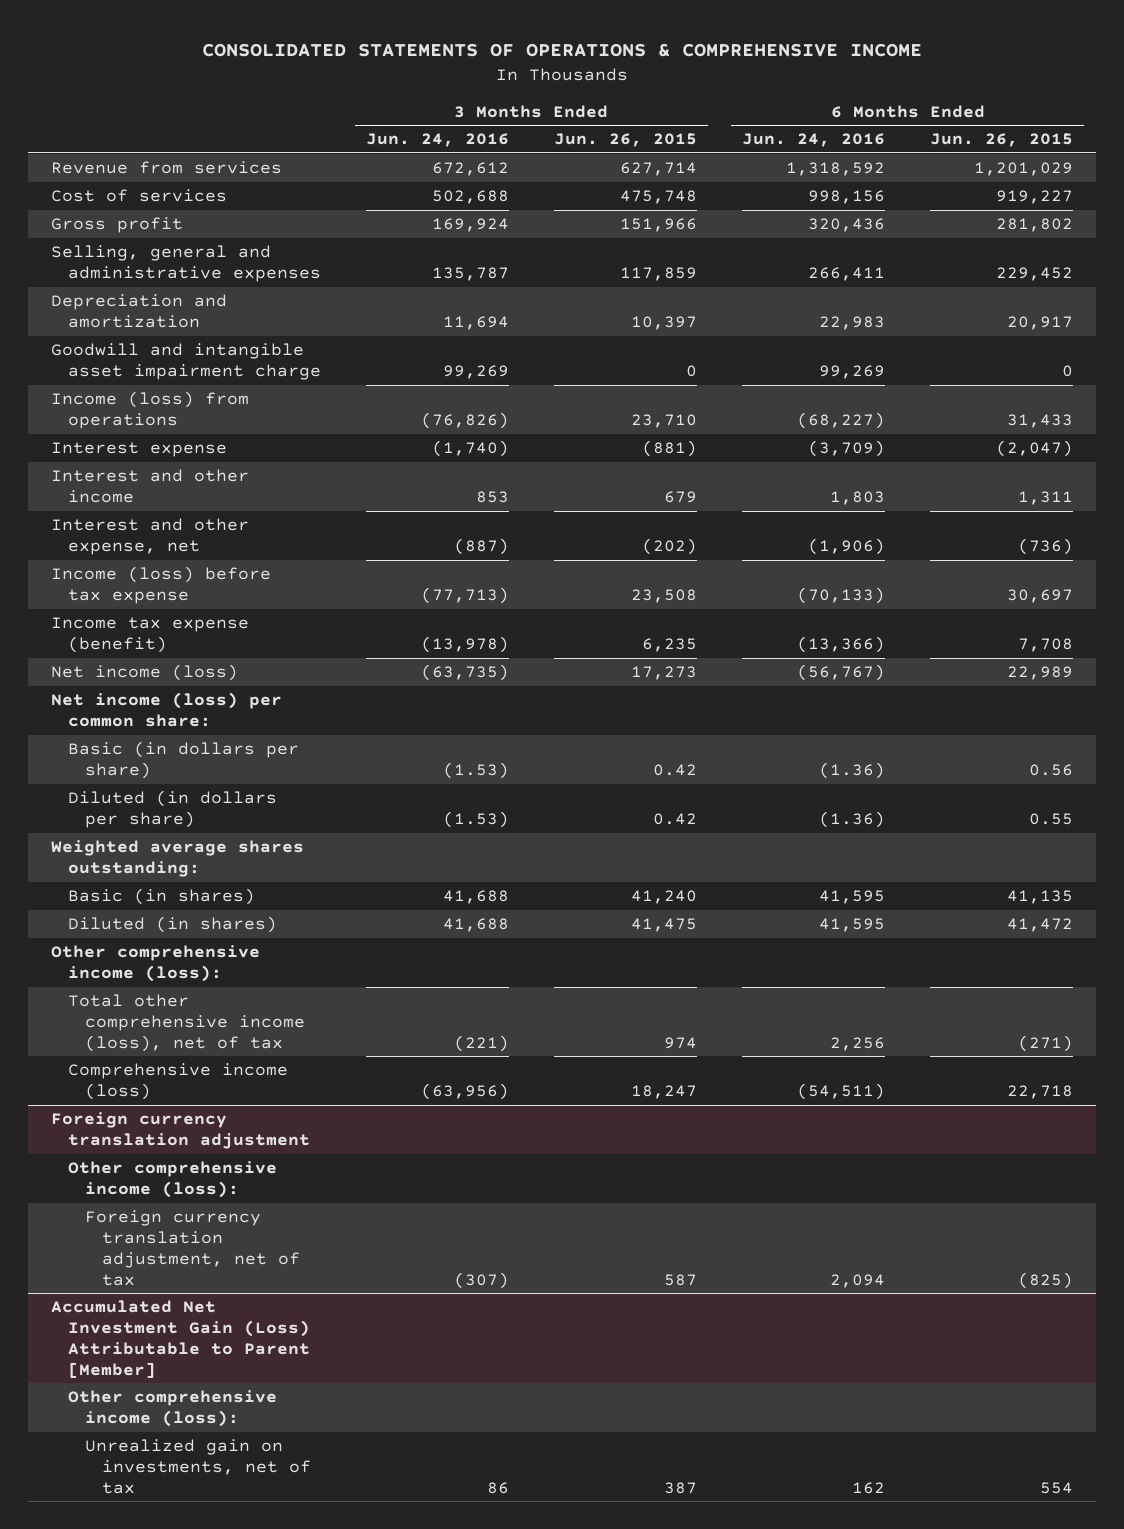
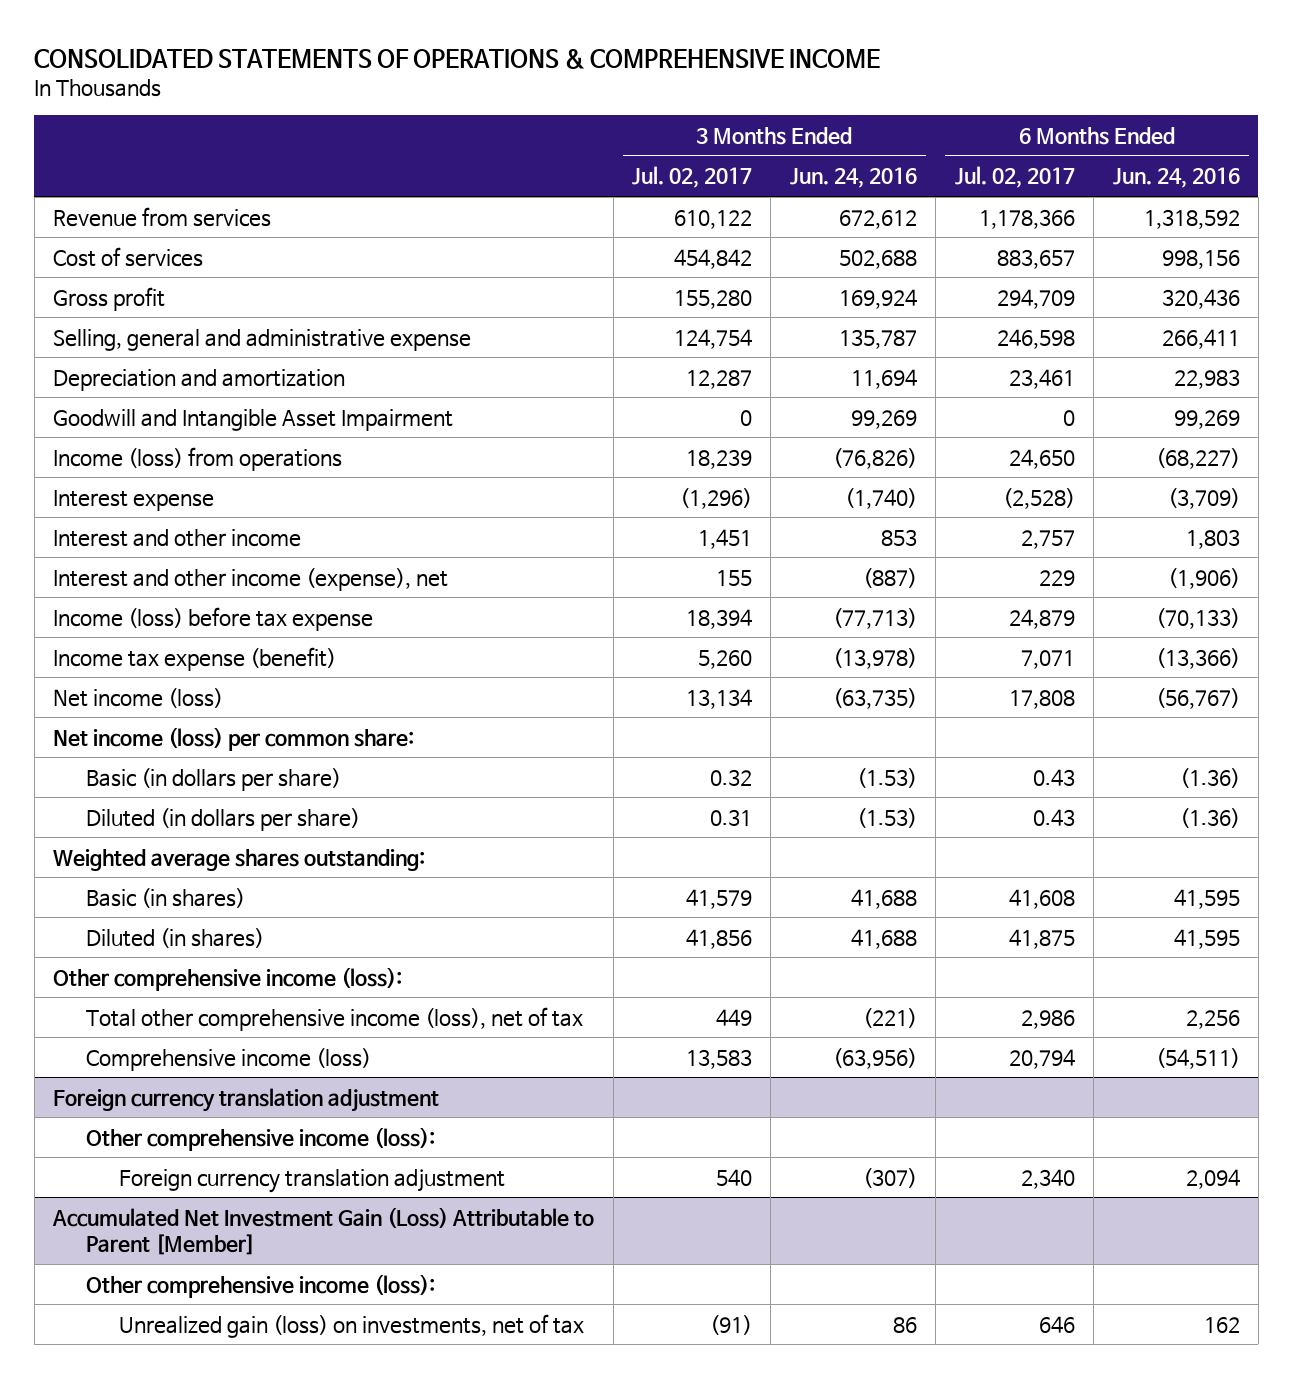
- | 3 Months Ended Jun. 24, 2016 | 3 Months Ended Jun. 26, 2015 | 6 Months Ended Jun. 24, 2016 | 6 Months Ended Jun. 26, 2015
+ | 3 Months Ended Jul. 02, 2017 | 3 Months Ended Jun. 24, 2016 | 6 Months Ended Jul. 02, 2017 | 6 Months Ended Jun. 24, 2016
- Selling, general and administrative expenses | 135,787 | 117,859 | 266,411 | 229,452
+ Selling, general and administrative expense | 124,754 | 135,787 | 246,598 | 266,411
- Goodwill and intangible asset impairment charge | 99,269 | 0 | 99,269 | 0
+ Goodwill and Intangible Asset Impairment | 0 | 99,269 | 0 | 99,269
- Interest and other expense, net | (887) | (202) | (1,906) | (736)
+ Interest and other income (expense), net | 155 | (887) | 229 | (1,906)
@ Foreign currency translation adjustment
- Foreign currency translation adjustment, net of tax | (307) | 587 | 2,094 | (825)
+ Foreign currency translation adjustment | 540 | (307) | 2,340 | 2,094
@ Accumulated Net Investment Gain (Loss) Attributable to Parent [Member]
- Unrealized gain on investments, net of tax | 86 | 387 | 162 | 554
+ Unrealized gain (loss) on investments, net of tax | (91) | 86 | 646 | 162

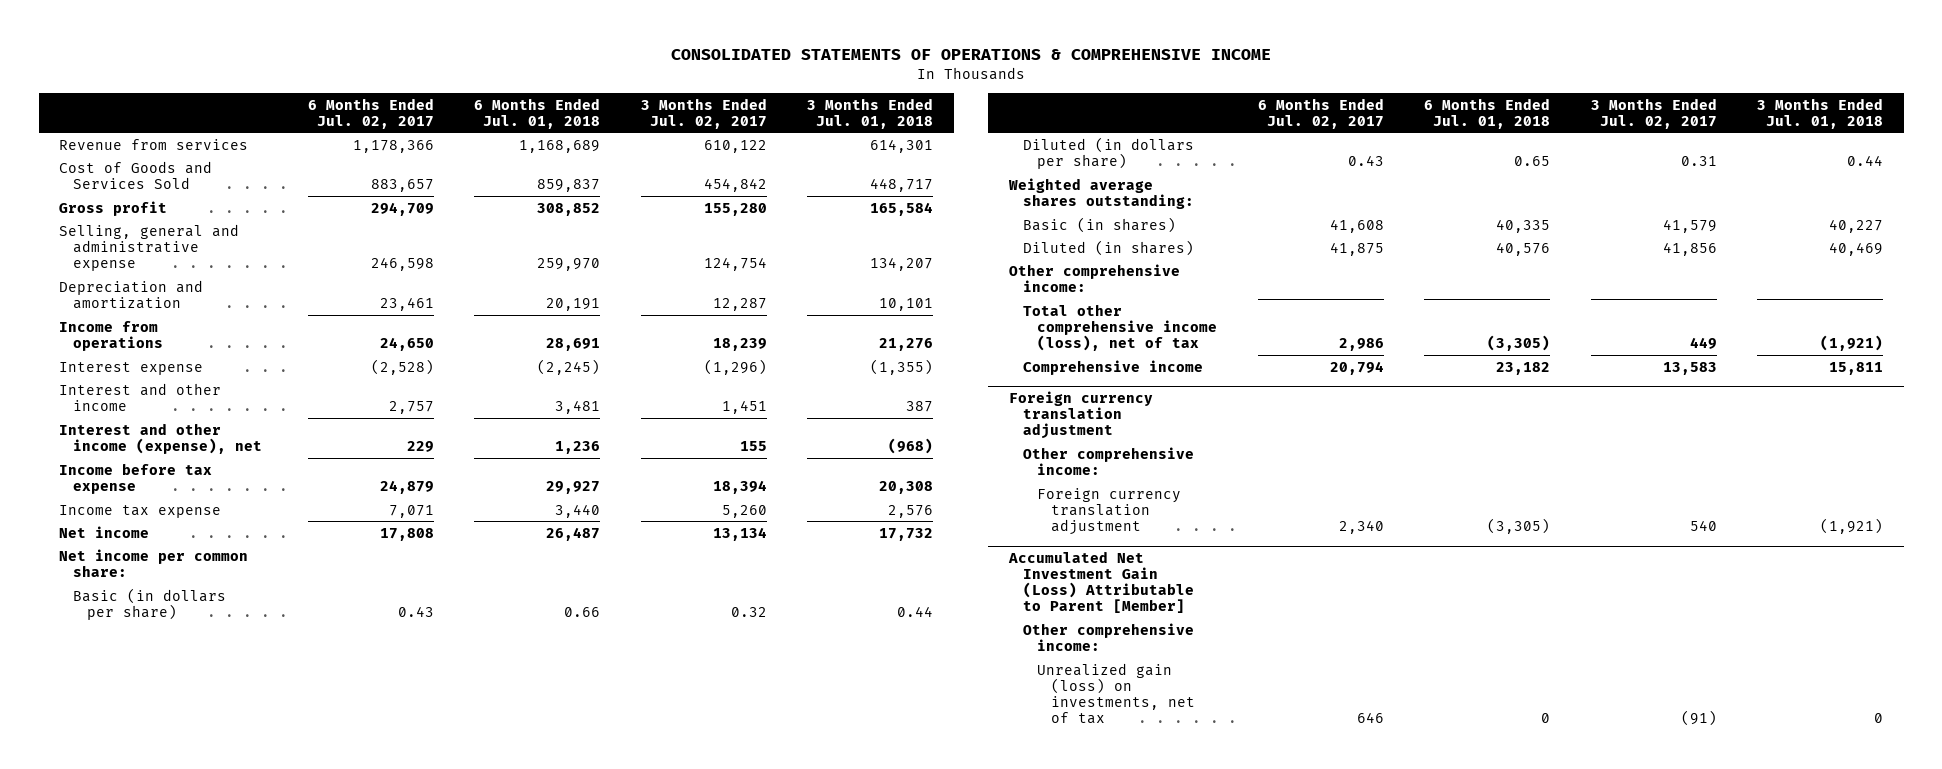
- | 3 Months Ended Jul. 02, 2017 | 3 Months Ended Jun. 24, 2016 | 6 Months Ended Jul. 02, 2017 | 6 Months Ended Jun. 24, 2016
+ | 6 Months Ended Jul. 02, 2017 | 6 Months Ended Jul. 01, 2018 | 3 Months Ended Jul. 02, 2017 | 3 Months Ended Jul. 01, 2018
- Cost of services | 454,842 | 502,688 | 883,657 | 998,156
+ Cost of Goods and Services Sold | 883,657 | 859,837 | 454,842 | 448,717
- Goodwill and Intangible Asset Impairment | 0 | 99,269 | 0 | 99,269
- Income (loss) from operations | 18,239 | (76,826) | 24,650 | (68,227)
+ Income from operations | 24,650 | 28,691 | 18,239 | 21,276
- Income (loss) before tax expense | 18,394 | (77,713) | 24,879 | (70,133)
- Income tax expense (benefit) | 5,260 | (13,978) | 7,071 | (13,366)
- Net income (loss) | 13,134 | (63,735) | 17,808 | (56,767)
- Net income (loss) per common share:
+ Income before tax expense | 24,879 | 29,927 | 18,394 | 20,308
+ Income tax expense | 7,071 | 3,440 | 5,260 | 2,576
+ Net income | 17,808 | 26,487 | 13,134 | 17,732
+ Net income per common share:
- Other comprehensive income (loss):
+ Other comprehensive income:
- Comprehensive income (loss) | 13,583 | (63,956) | 20,794 | (54,511)
+ Comprehensive income | 20,794 | 23,182 | 13,583 | 15,811
@ Foreign currency translation adjustment
- Other comprehensive income (loss):
+ Other comprehensive income:
@ Accumulated Net Investment Gain (Loss) Attributable to Parent [Member]
- Other comprehensive income (loss):
+ Other comprehensive income:

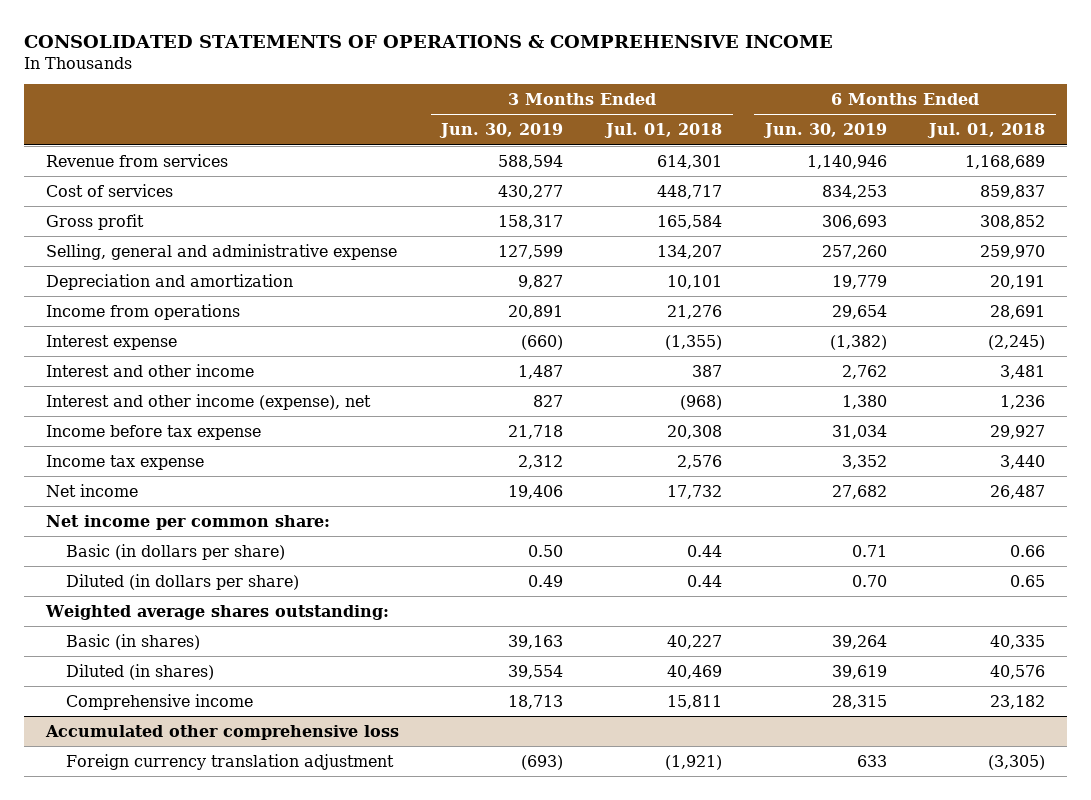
- | 6 Months Ended Jul. 02, 2017 | 6 Months Ended Jul. 01, 2018 | 3 Months Ended Jul. 02, 2017 | 3 Months Ended Jul. 01, 2018
+ | 3 Months Ended Jun. 30, 2019 | 3 Months Ended Jul. 01, 2018 | 6 Months Ended Jun. 30, 2019 | 6 Months Ended Jul. 01, 2018
- Cost of Goods and Services Sold | 883,657 | 859,837 | 454,842 | 448,717
+ Cost of services | 430,277 | 448,717 | 834,253 | 859,837
- Other comprehensive income:
- Total other comprehensive income (loss), net of tax | 2,986 | (3,305) | 449 | (1,921)
- Foreign currency translation adjustment
- Other comprehensive income:
+ Accumulated other comprehensive loss
- Accumulated Net Investment Gain (Loss) Attributable to Parent [Member]
- Other comprehensive income:
- Unrealized gain (loss) on investments, net of tax | 646 | 0 | (91) | 0

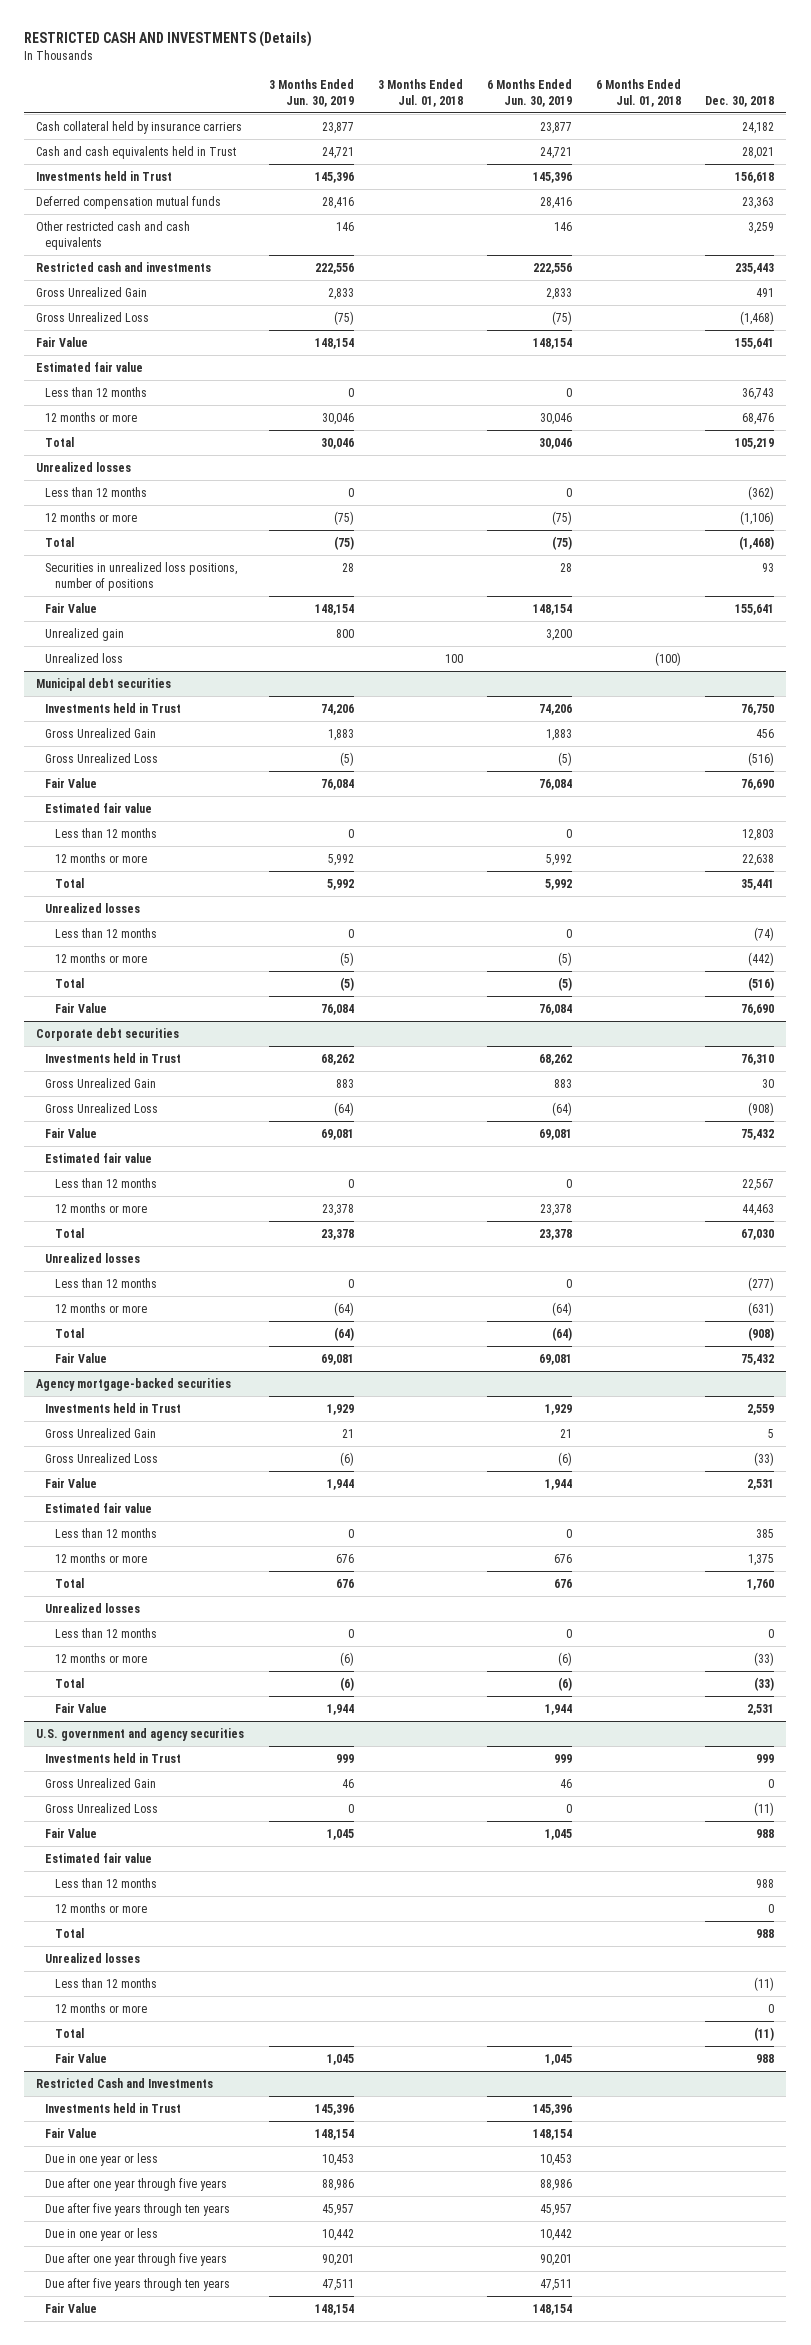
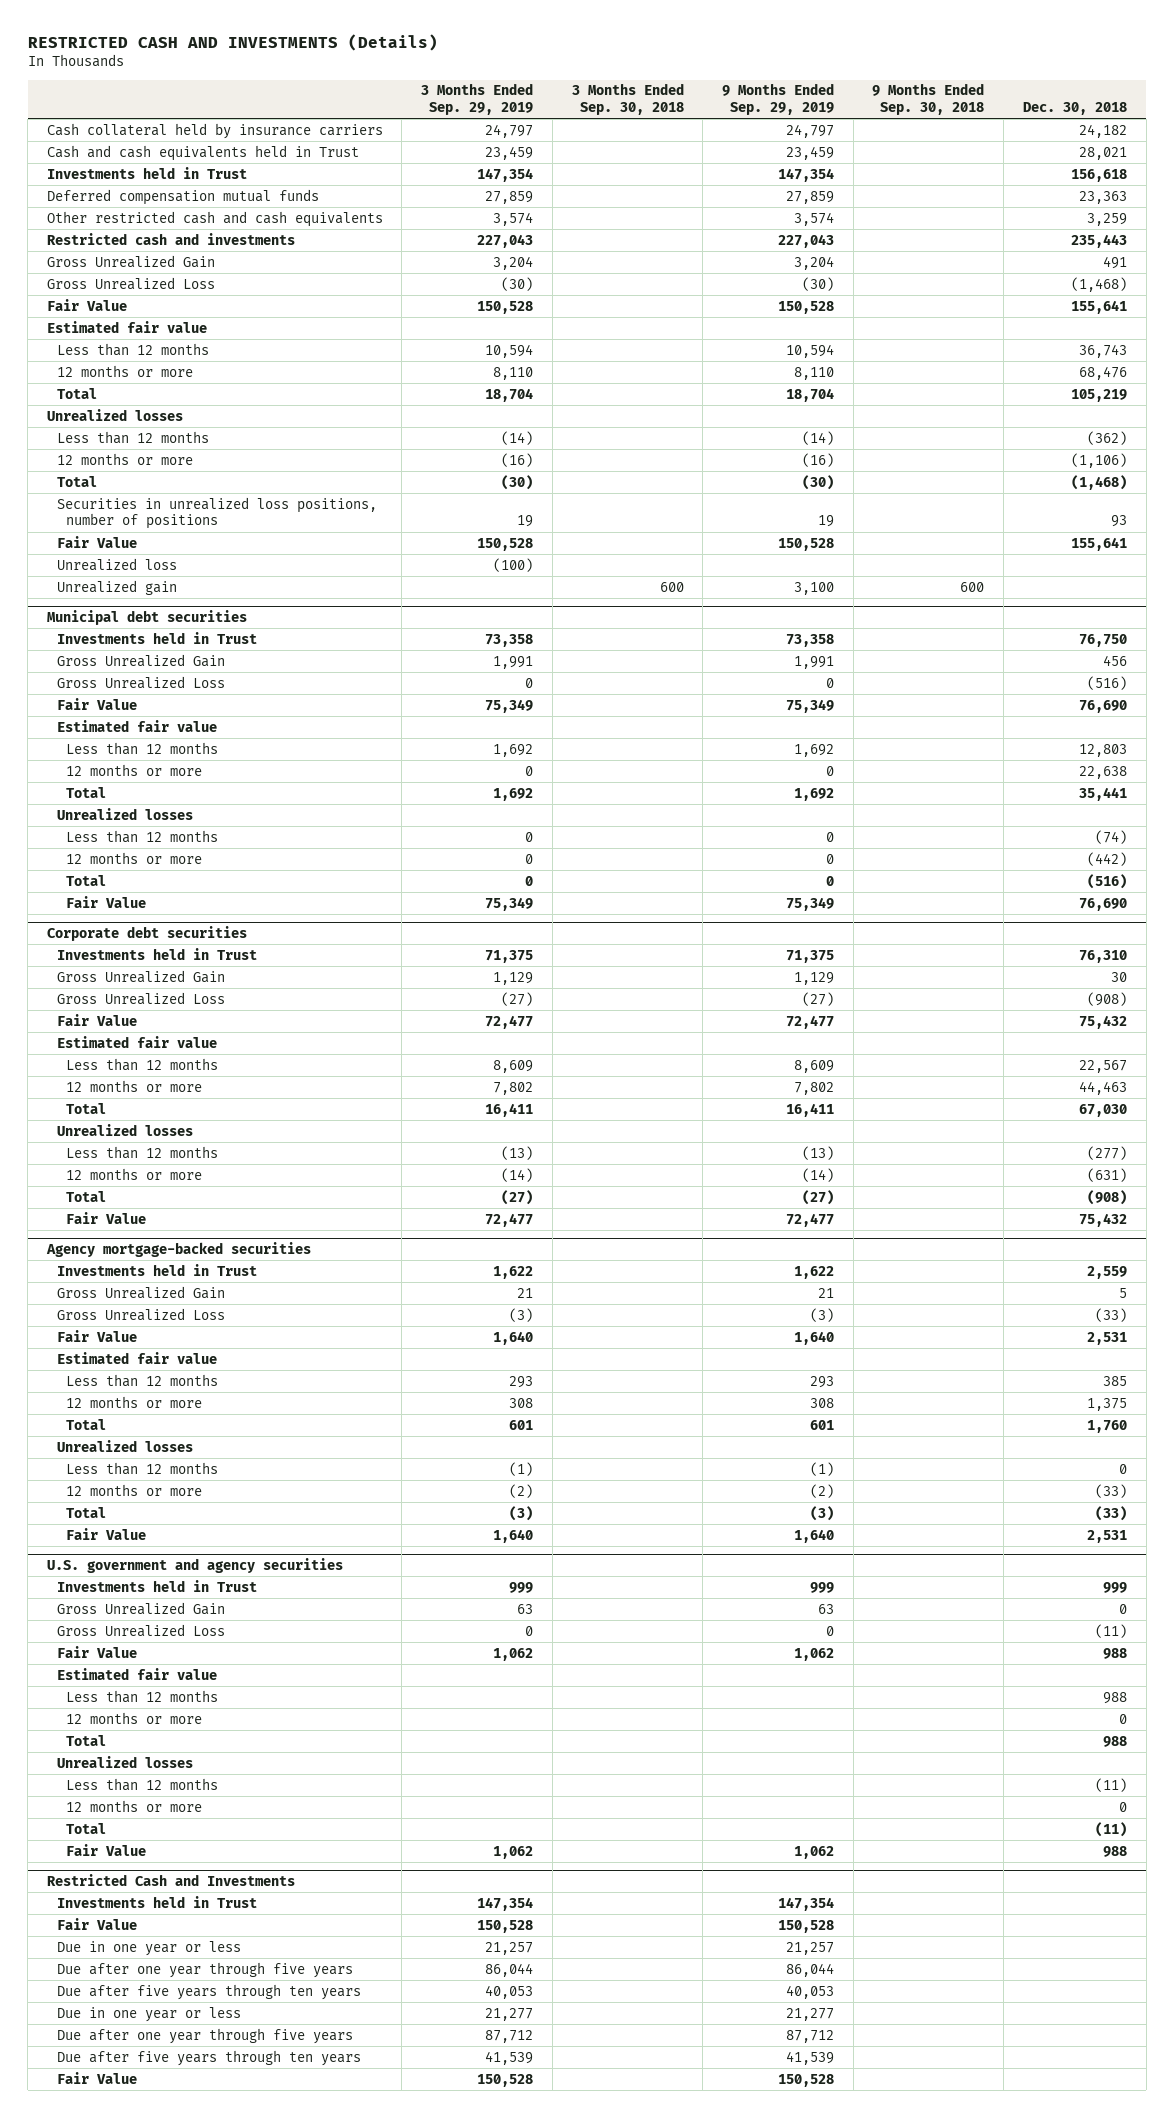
- | 3 Months Ended Jun. 30, 2019 | 3 Months Ended Jul. 01, 2018 | 6 Months Ended Jun. 30, 2019 | 6 Months Ended Jul. 01, 2018 | Dec. 30, 2018
+ | 3 Months Ended Sep. 29, 2019 | 3 Months Ended Sep. 30, 2018 | 9 Months Ended Sep. 29, 2019 | 9 Months Ended Sep. 30, 2018 | Dec. 30, 2018
moved down: Unrealized gain | | 600 | 3,100 | 600 |

